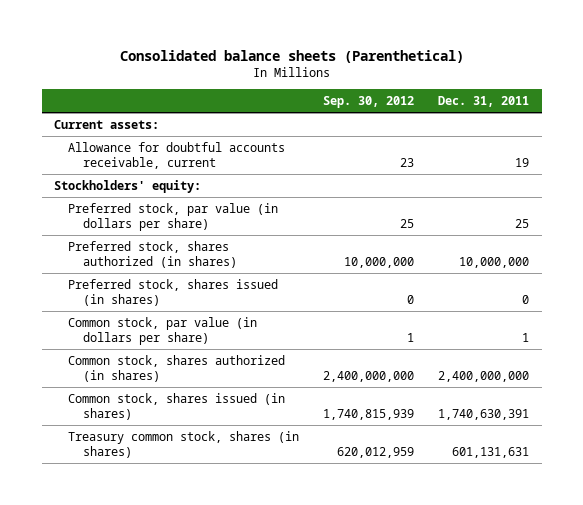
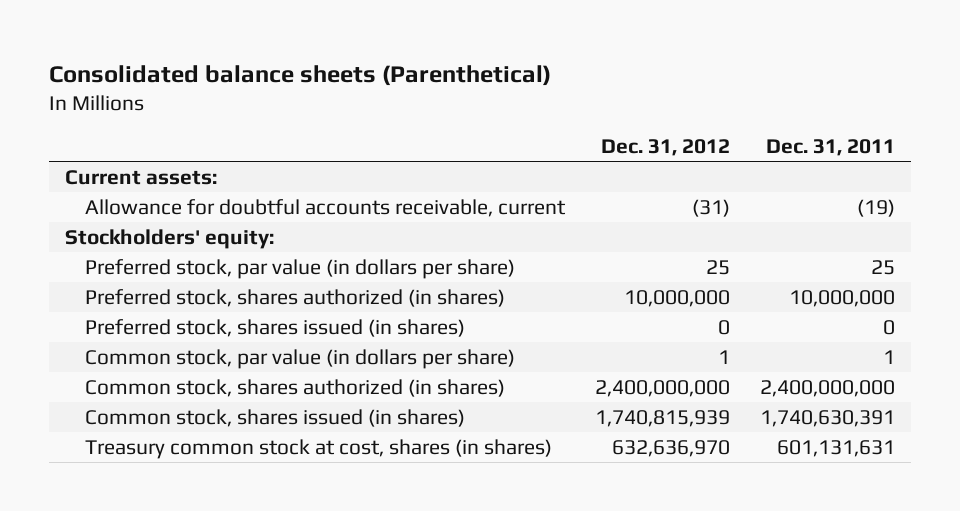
- | Sep. 30, 2012 | Dec. 31, 2011
+ | Dec. 31, 2012 | Dec. 31, 2011
- Allowance for doubtful accounts receivable, current | 23 | 19
+ Allowance for doubtful accounts receivable, current | (31) | (19)
- Treasury common stock, shares (in shares) | 620,012,959 | 601,131,631
+ Treasury common stock at cost, shares (in shares) | 632,636,970 | 601,131,631

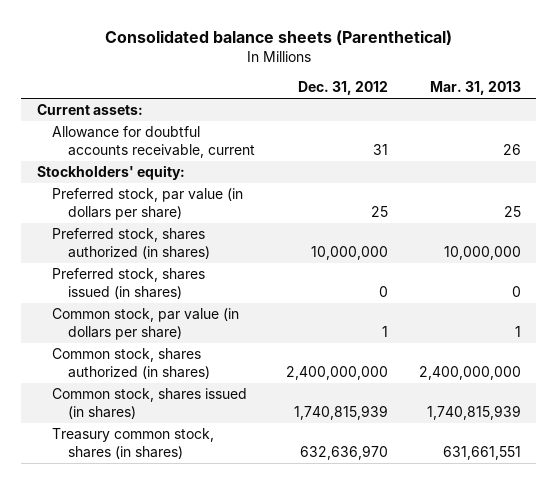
- | Dec. 31, 2012 | Dec. 31, 2011
+ | Dec. 31, 2012 | Mar. 31, 2013
- Allowance for doubtful accounts receivable, current | (31) | (19)
+ Allowance for doubtful accounts receivable, current | 31 | 26
- Treasury common stock at cost, shares (in shares) | 632,636,970 | 601,131,631
+ Treasury common stock, shares (in shares) | 632,636,970 | 631,661,551

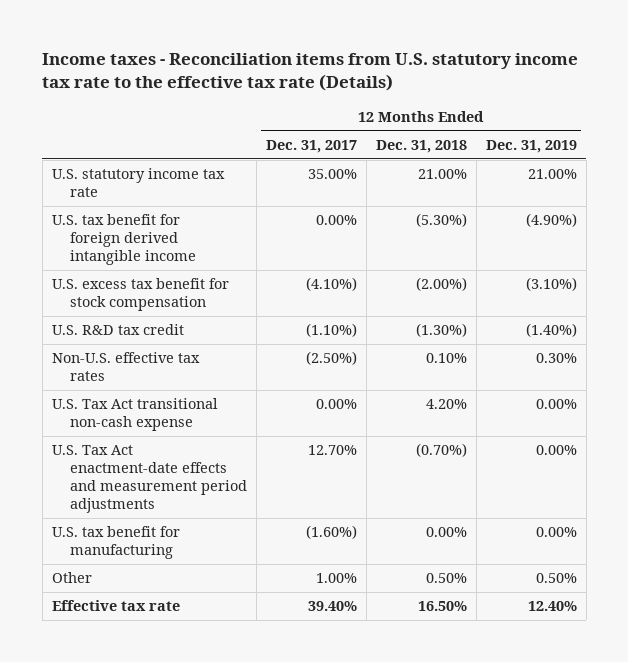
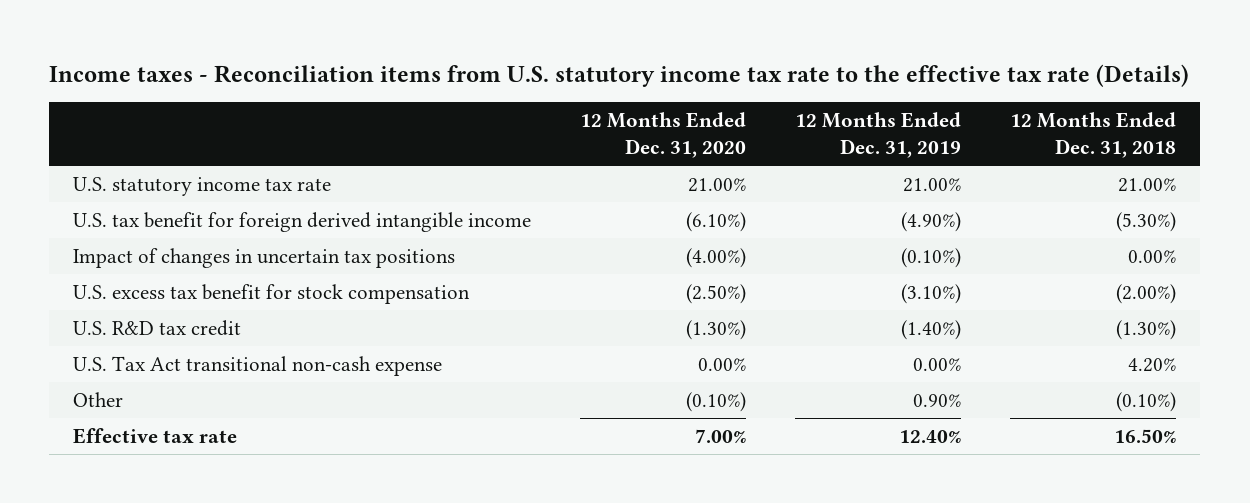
- | 12 Months Ended Dec. 31, 2017 | 12 Months Ended Dec. 31, 2018 | 12 Months Ended Dec. 31, 2019
+ | 12 Months Ended Dec. 31, 2020 | 12 Months Ended Dec. 31, 2019 | 12 Months Ended Dec. 31, 2018
+ Impact of changes in uncertain tax positions | (4.00%) | (0.10%) | 0.00%
- Non-U.S. effective tax rates | (2.50%) | 0.10% | 0.30%
- U.S. Tax Act enactment-date effects and measurement period adjustments | 12.70% | (0.70%) | 0.00%
- U.S. tax benefit for manufacturing | (1.60%) | 0.00% | 0.00%
- Other | 1.00% | 0.50% | 0.50%
+ Other | (0.10%) | 0.90% | (0.10%)

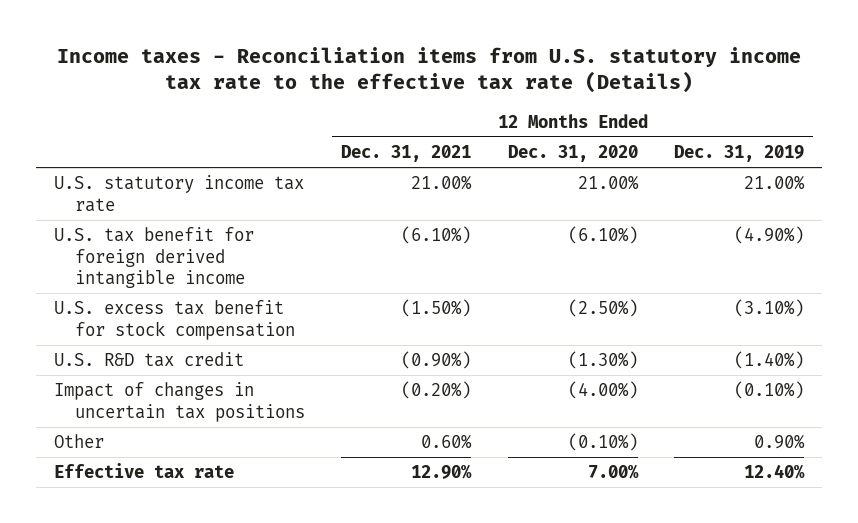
- | 12 Months Ended Dec. 31, 2020 | 12 Months Ended Dec. 31, 2019 | 12 Months Ended Dec. 31, 2018
+ | 12 Months Ended Dec. 31, 2021 | 12 Months Ended Dec. 31, 2020 | 12 Months Ended Dec. 31, 2019
- U.S. Tax Act transitional non-cash expense | 0.00% | 0.00% | 4.20%
moved down: Impact of changes in uncertain tax positions | (0.20%) | (4.00%) | (0.10%)

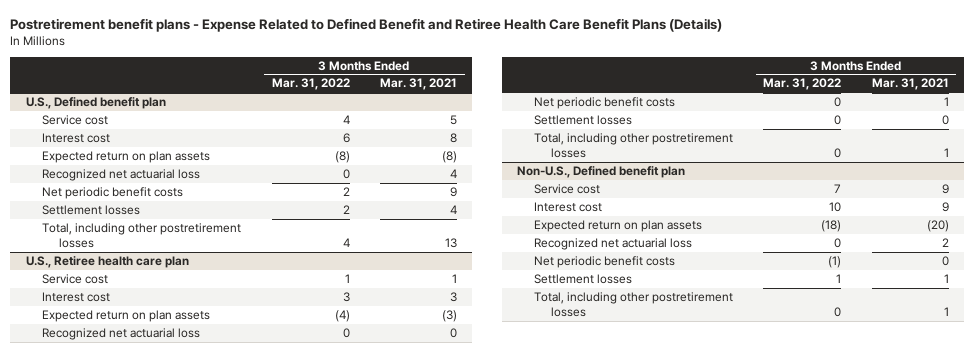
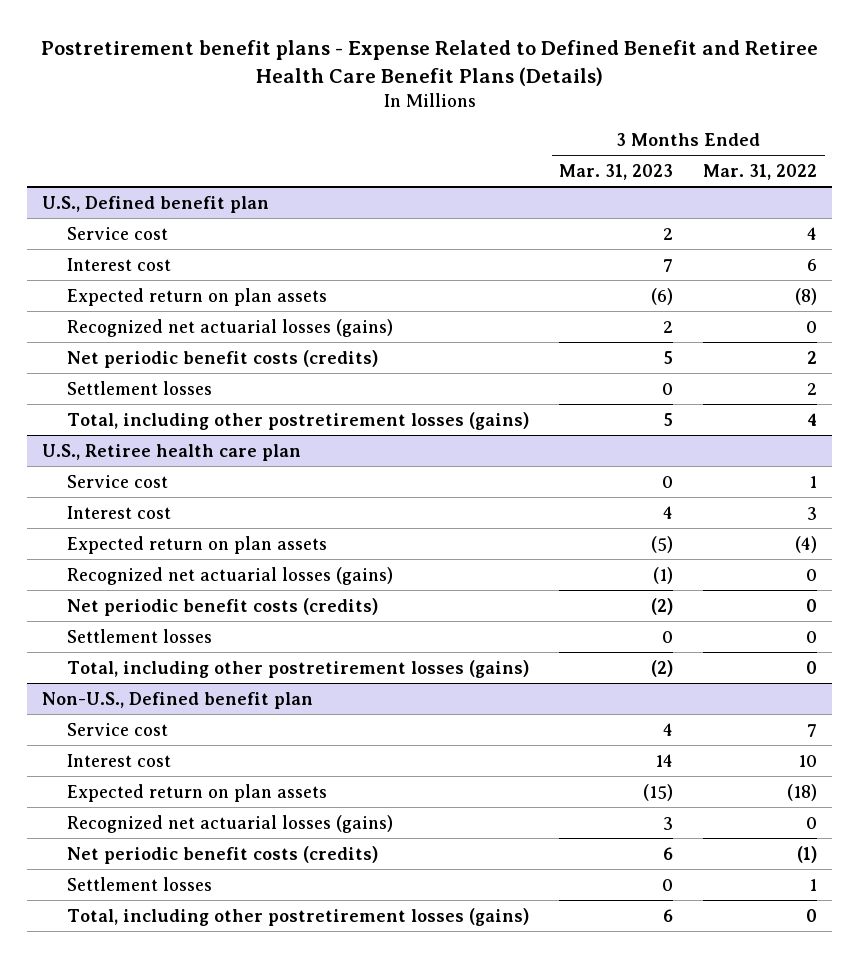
- | 3 Months Ended Mar. 31, 2022 | 3 Months Ended Mar. 31, 2021
+ | 3 Months Ended Mar. 31, 2023 | 3 Months Ended Mar. 31, 2022
@ U.S., Defined benefit plan
- Recognized net actuarial loss | 0 | 4
- Net periodic benefit costs | 2 | 9
+ Recognized net actuarial losses (gains) | 2 | 0
+ Net periodic benefit costs (credits) | 5 | 2
- Total, including other postretirement losses | 4 | 13
+ Total, including other postretirement losses (gains) | 5 | 4
@ U.S., Retiree health care plan
- Recognized net actuarial loss | 0 | 0
- Net periodic benefit costs | 0 | 1
+ Recognized net actuarial losses (gains) | (1) | 0
+ Net periodic benefit costs (credits) | (2) | 0
- Total, including other postretirement losses | 0 | 1
+ Total, including other postretirement losses (gains) | (2) | 0
@ Non-U.S., Defined benefit plan
- Recognized net actuarial loss | 0 | 2
- Net periodic benefit costs | (1) | 0
+ Recognized net actuarial losses (gains) | 3 | 0
+ Net periodic benefit costs (credits) | 6 | (1)
- Total, including other postretirement losses | 0 | 1
+ Total, including other postretirement losses (gains) | 6 | 0

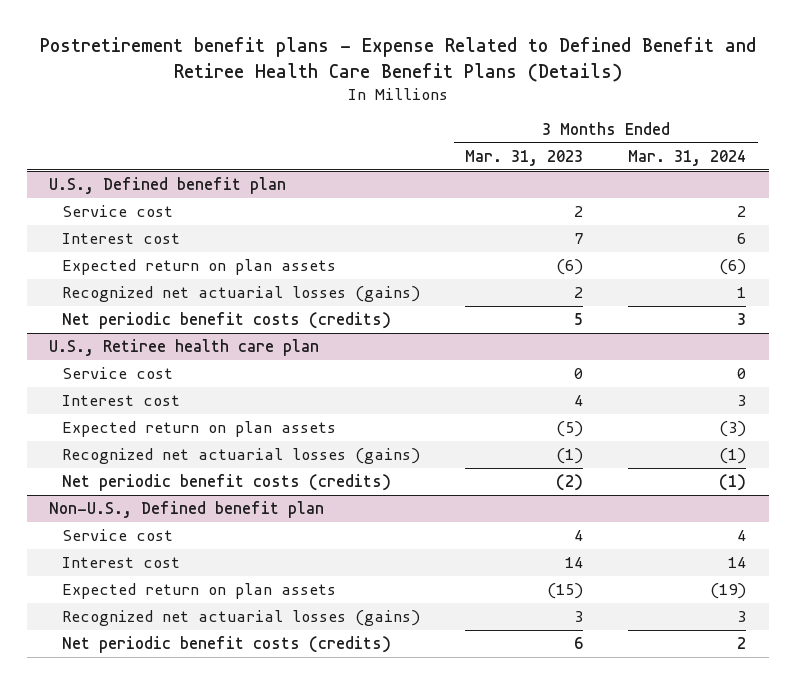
- | 3 Months Ended Mar. 31, 2023 | 3 Months Ended Mar. 31, 2022
+ | 3 Months Ended Mar. 31, 2023 | 3 Months Ended Mar. 31, 2024
@ U.S., Defined benefit plan
- Settlement losses | 0 | 2
- Total, including other postretirement losses (gains) | 5 | 4
@ U.S., Retiree health care plan
- Settlement losses | 0 | 0
- Total, including other postretirement losses (gains) | (2) | 0
@ Non-U.S., Defined benefit plan
- Settlement losses | 0 | 1
- Total, including other postretirement losses (gains) | 6 | 0

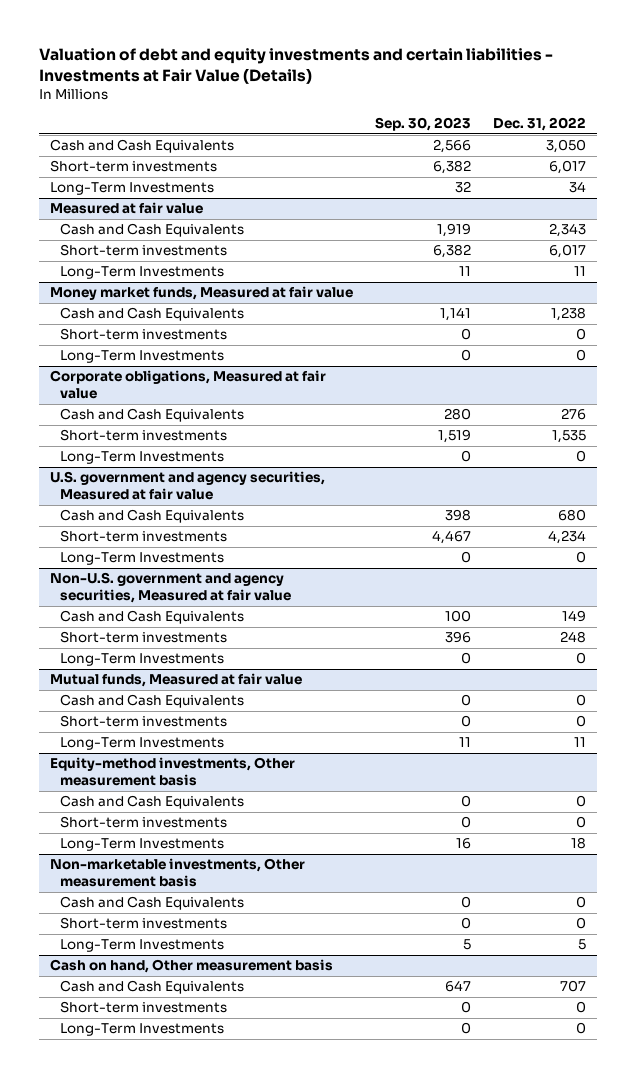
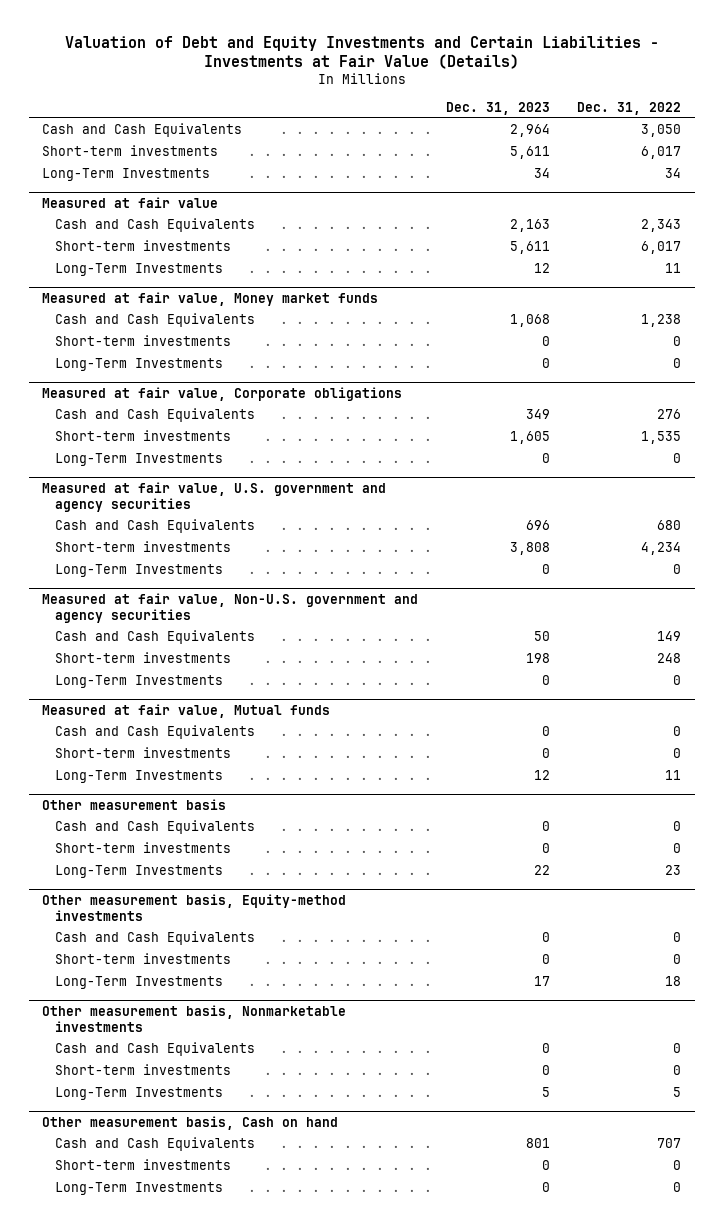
- Valuation of debt and equity investments and certain liabilities - Investments at Fair Value (Details)
+ Valuation of Debt and Equity Investments and Certain Liabilities - Investments at Fair Value (Details)
- | Sep. 30, 2023 | Dec. 31, 2022
+ | Dec. 31, 2023 | Dec. 31, 2022
- Money market funds, Measured at fair value
+ Measured at fair value, Money market funds
- Corporate obligations, Measured at fair value
+ Measured at fair value, Corporate obligations
- U.S. government and agency securities, Measured at fair value
+ Measured at fair value, U.S. government and agency securities
- Non-U.S. government and agency securities, Measured at fair value
+ Measured at fair value, Non-U.S. government and agency securities
- Mutual funds, Measured at fair value
+ Measured at fair value, Mutual funds
- Equity-method investments, Other measurement basis
+ Other measurement basis
+ Long-Term Investments | 22 | 23
+ Other measurement basis, Equity-method investments
+ Cash and Cash Equivalents | 0 | 0
+ Short-term investments | 0 | 0
- Non-marketable investments, Other measurement basis
+ Other measurement basis, Nonmarketable investments
- Cash on hand, Other measurement basis
+ Other measurement basis, Cash on hand

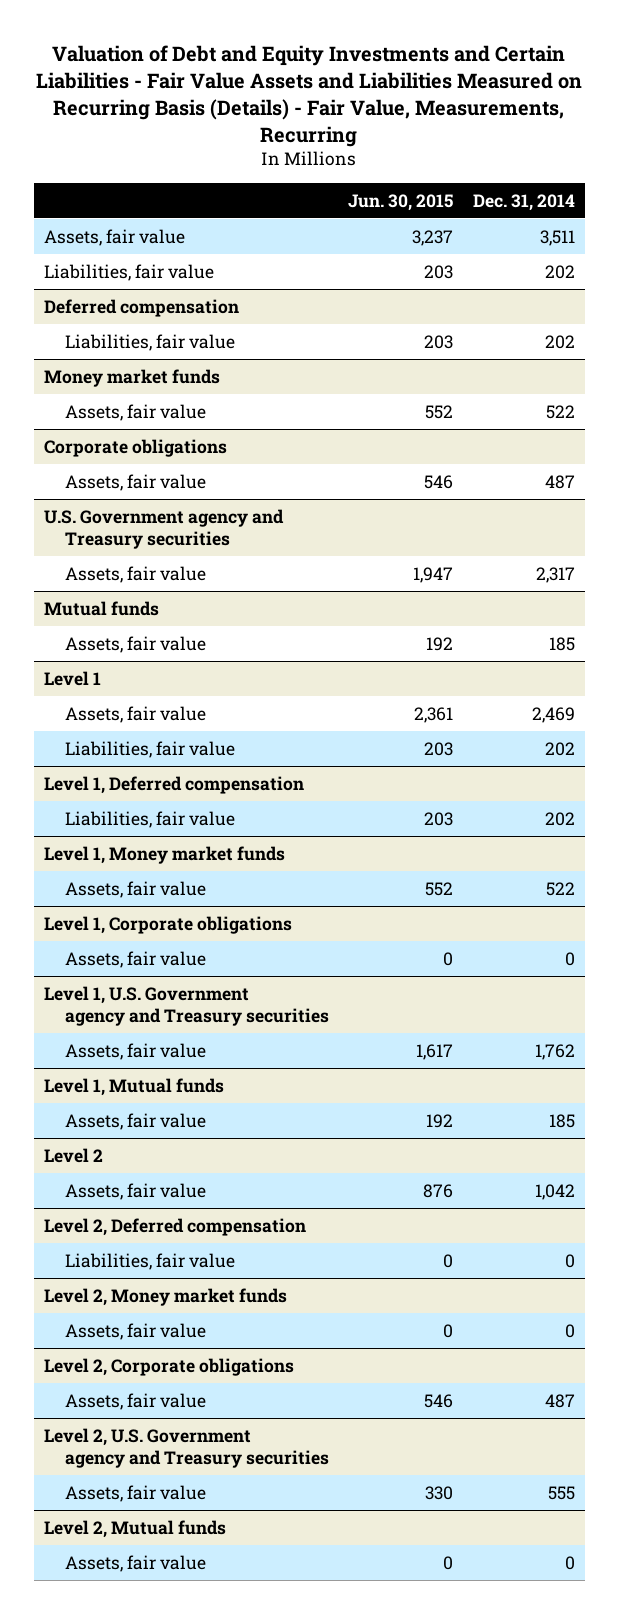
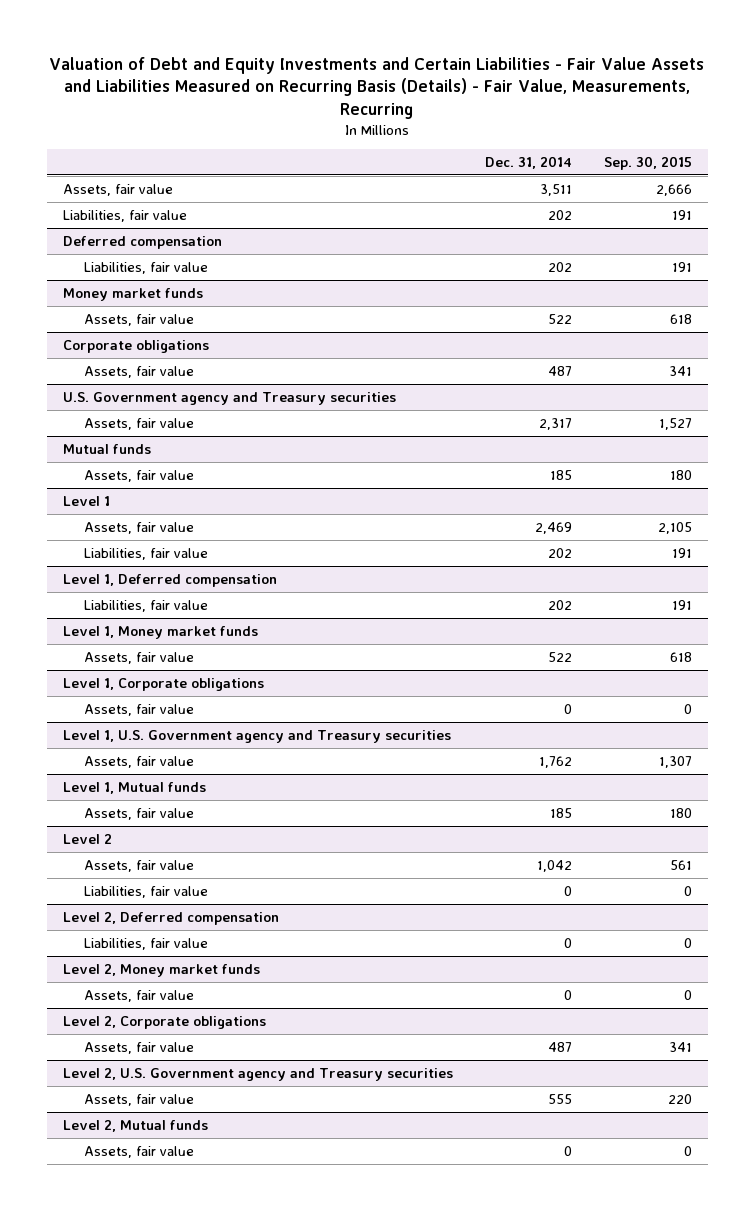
- | Jun. 30, 2015 | Dec. 31, 2014
+ | Dec. 31, 2014 | Sep. 30, 2015
@ Level 2
+ Liabilities, fair value | 0 | 0

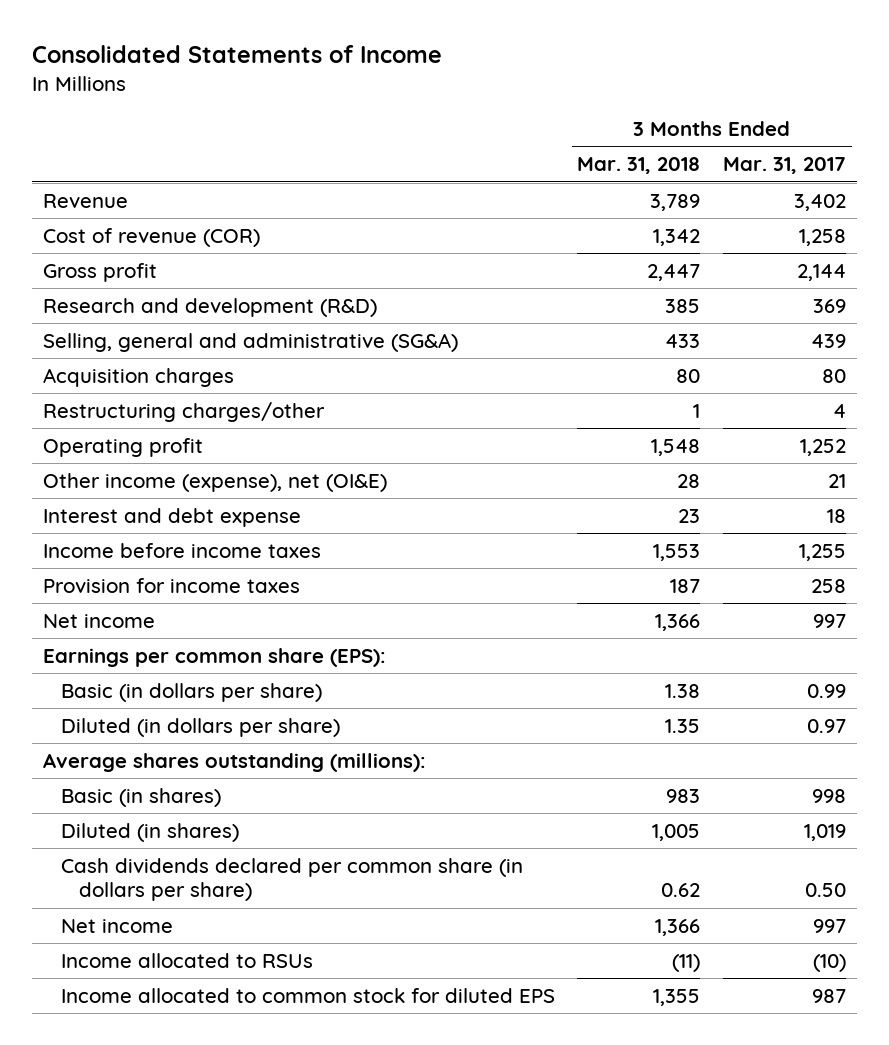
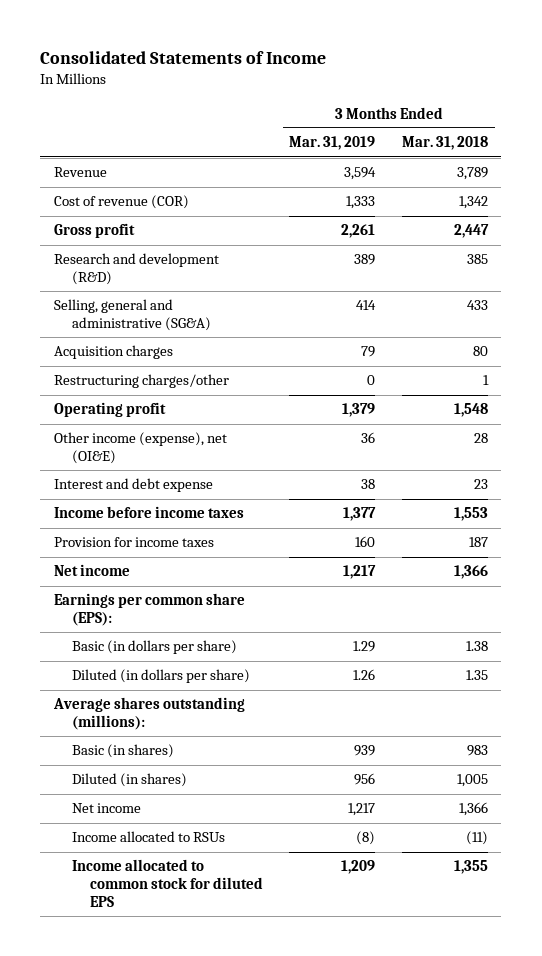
- | 3 Months Ended Mar. 31, 2018 | 3 Months Ended Mar. 31, 2017
+ | 3 Months Ended Mar. 31, 2019 | 3 Months Ended Mar. 31, 2018
- Cash dividends declared per common share (in dollars per share) | 0.62 | 0.50

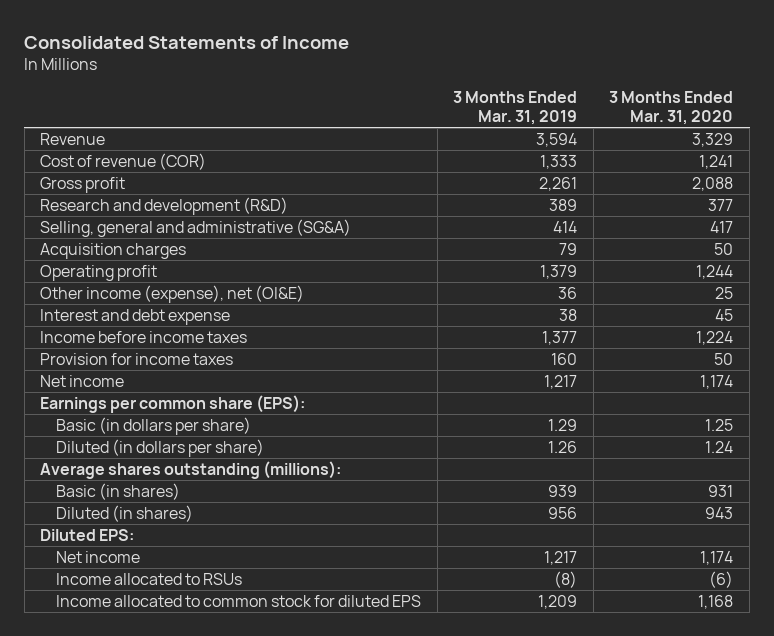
- | 3 Months Ended Mar. 31, 2019 | 3 Months Ended Mar. 31, 2018
+ | 3 Months Ended Mar. 31, 2019 | 3 Months Ended Mar. 31, 2020
- Restructuring charges/other | 0 | 1
+ Diluted EPS:

